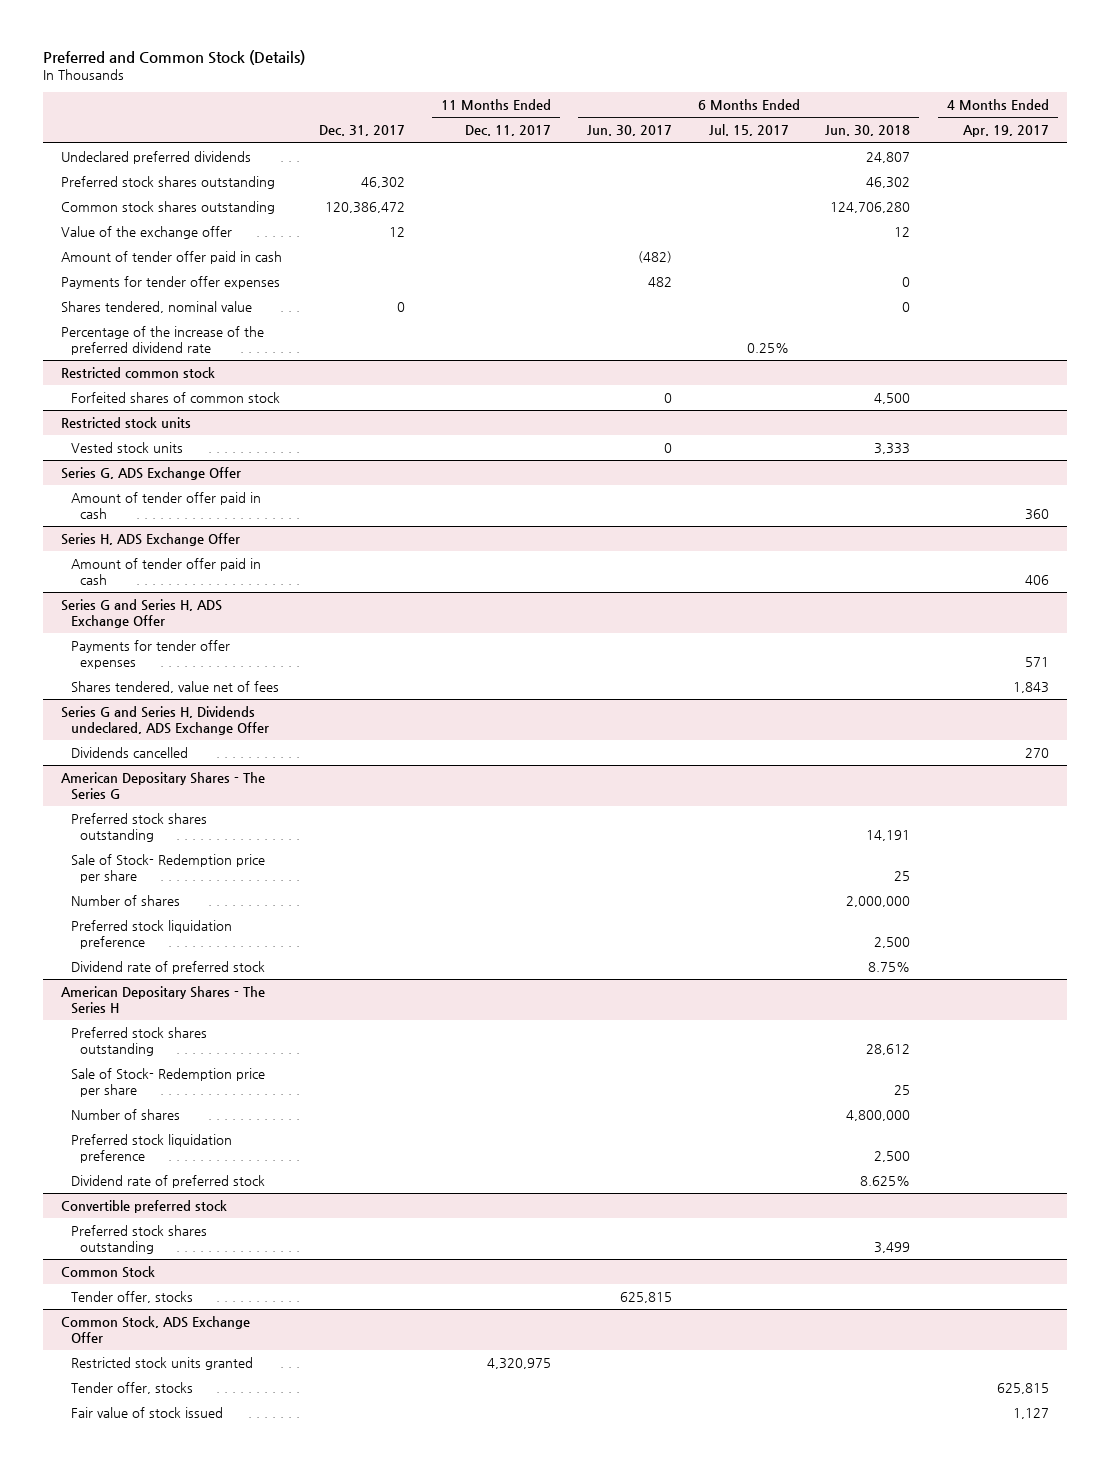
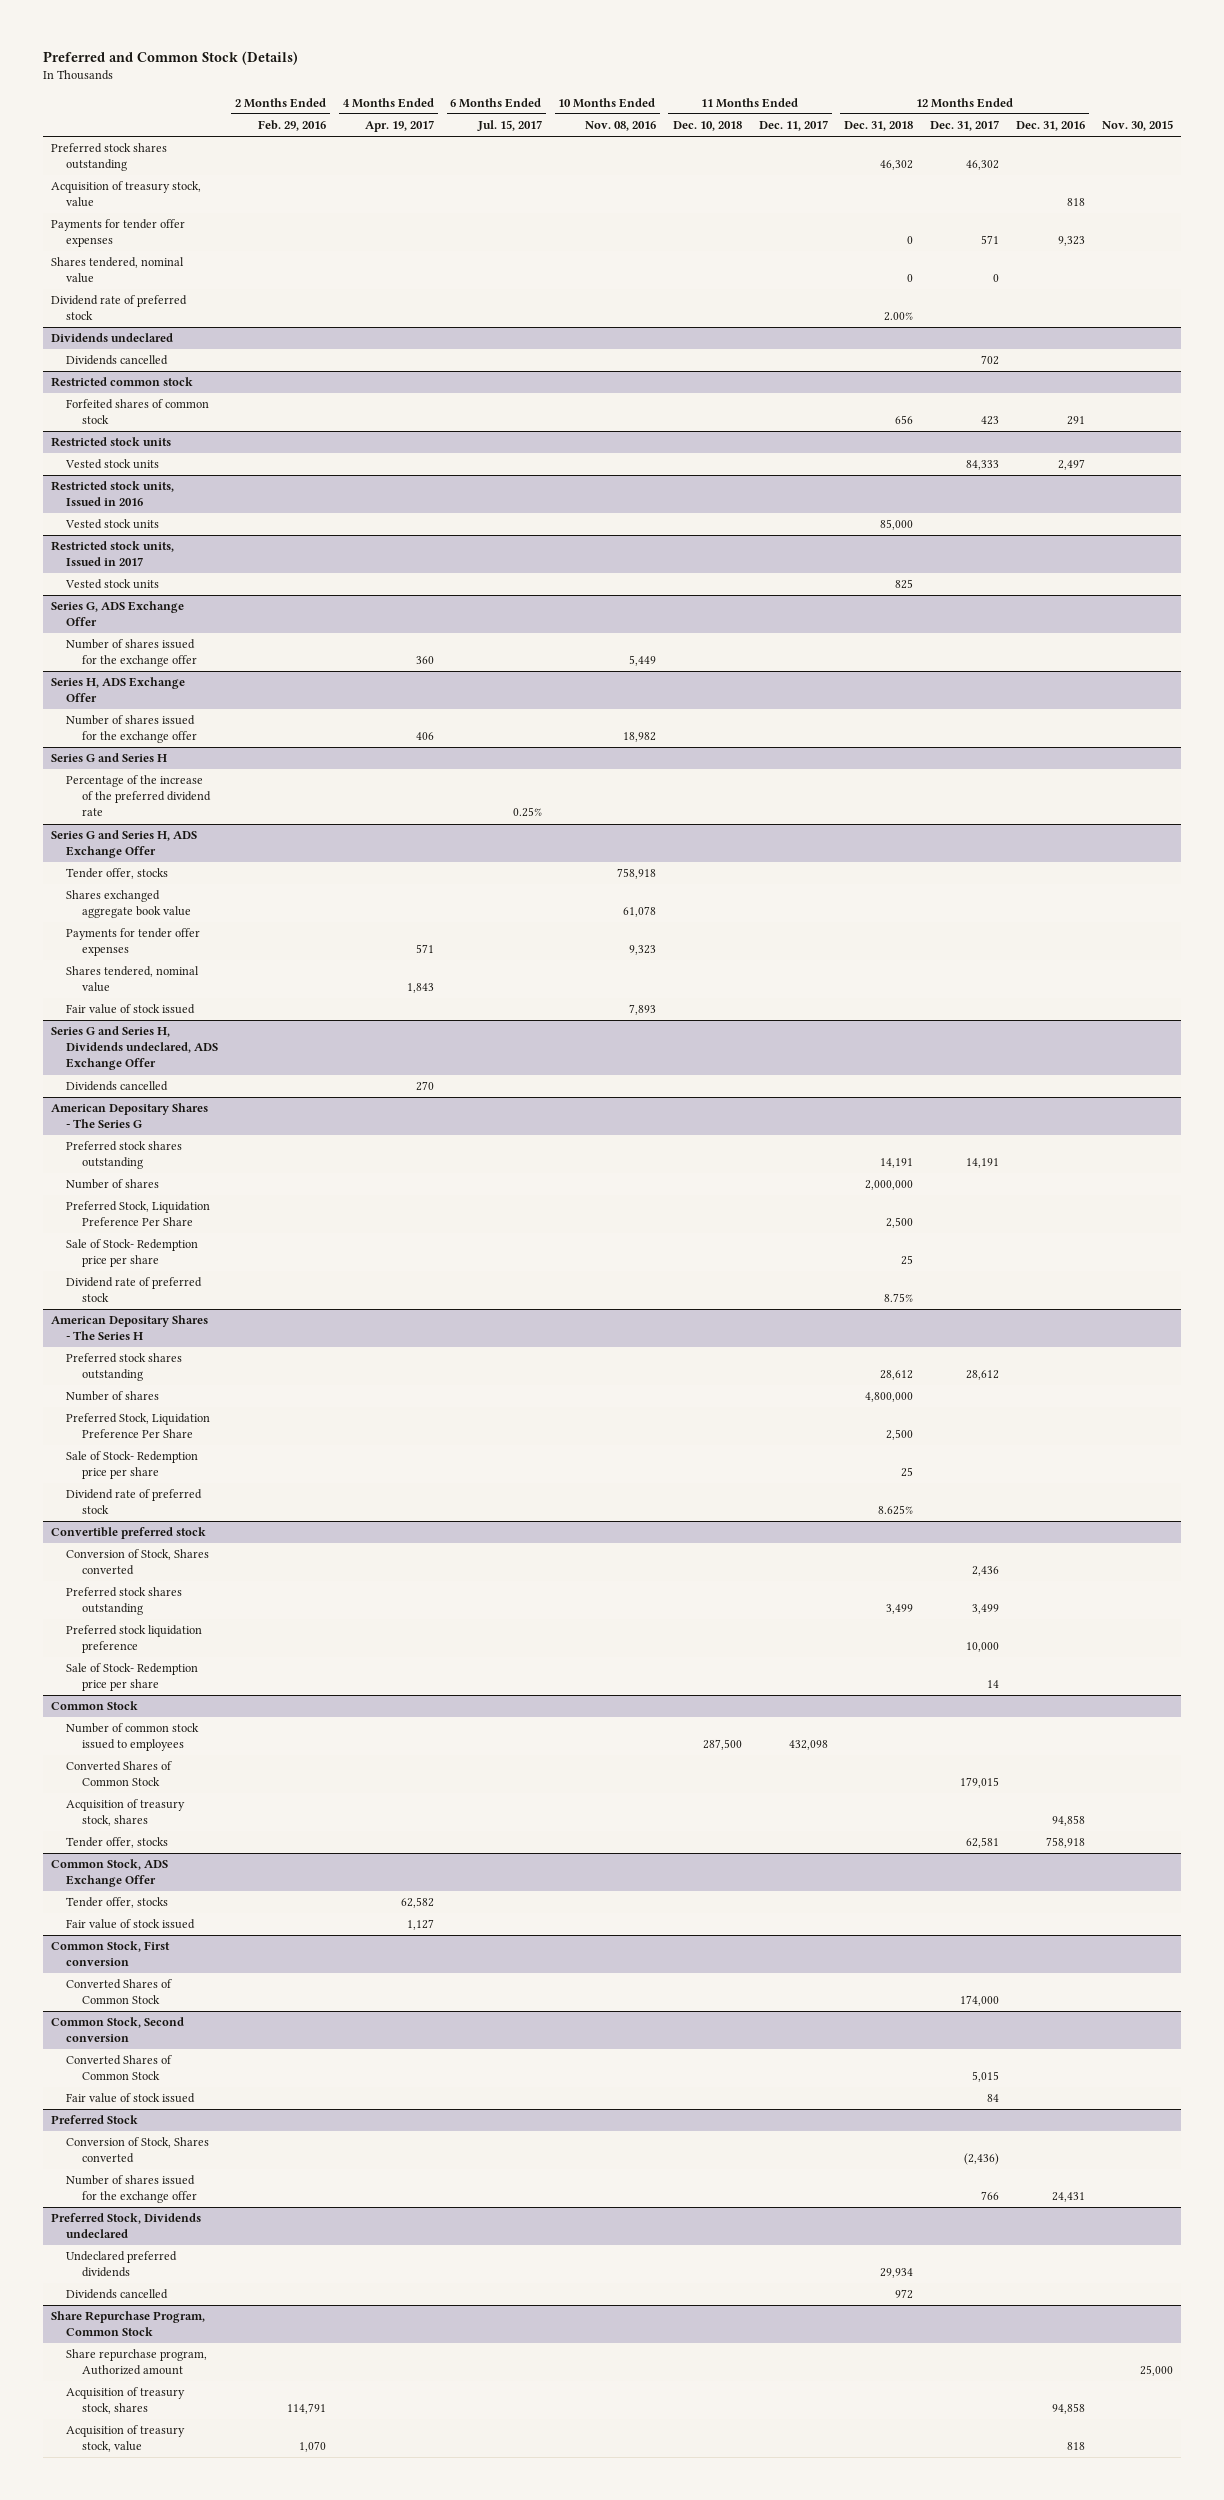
- | Dec. 31, 2017 | 11 Months Ended Dec. 11, 2017 | 6 Months Ended Jun. 30, 2017 | 6 Months Ended Jul. 15, 2017 | 6 Months Ended Jun. 30, 2018 | 4 Months Ended Apr. 19, 2017
+ | 2 Months Ended Feb. 29, 2016 | 4 Months Ended Apr. 19, 2017 | 6 Months Ended Jul. 15, 2017 | 10 Months Ended Nov. 08, 2016 | 11 Months Ended Dec. 10, 2018 | 11 Months Ended Dec. 11, 2017 | 12 Months Ended Dec. 31, 2018 | 12 Months Ended Dec. 31, 2017 | 12 Months Ended Dec. 31, 2016 | Nov. 30, 2015
- Undeclared preferred dividends | | | | | 24,807 |
- Common stock shares outstanding | 120,386,472 | | | | 124,706,280 |
- Value of the exchange offer | 12 | | | | 12 |
- Amount of tender offer paid in cash | | | (482) | | |
+ Acquisition of treasury stock, value | | | | | | | | | 818 |
- Percentage of the increase of the preferred dividend rate | | | | 0.25% | |
+ Dividend rate of preferred stock | | | | | | | 2.00% | | |
+ Dividends undeclared
+ Dividends cancelled | | | | | | | | 702 | |
+ Restricted stock units, Issued in 2016
+ Vested stock units | | | | | | | 85,000 | | |
+ Restricted stock units, Issued in 2017
+ Vested stock units | | | | | | | 825 | | |
@ Series G, ADS Exchange Offer
- Amount of tender offer paid in cash | | | | | | 360
+ Number of shares issued for the exchange offer | | 360 | | 5,449 | | | | | |
@ Series H, ADS Exchange Offer
- Amount of tender offer paid in cash | | | | | | 406
+ Number of shares issued for the exchange offer | | 406 | | 18,982 | | | | | |
+ Series G and Series H
+ Percentage of the increase of the preferred dividend rate | | | 0.25% | | | | | | |
@ Series G and Series H, ADS Exchange Offer
+ Tender offer, stocks | | | | 758,918 | | | | | |
+ Shares exchanged aggregate book value | | | | 61,078 | | | | | |
- Shares tendered, value net of fees | | | | | | 1,843
+ Shares tendered, nominal value | | 1,843 | | | | | | | |
+ Fair value of stock issued | | | | 7,893 | | | | | |
@ American Depositary Shares - The Series G
- Preferred stock liquidation preference | | | | | 2,500 |
+ Preferred Stock, Liquidation Preference Per Share | | | | | | | 2,500 | | |
moved down: Sale of Stock- Redemption price per share | | | | | | | 25 | | |
@ American Depositary Shares - The Series H
- Preferred stock liquidation preference | | | | | 2,500 |
+ Preferred Stock, Liquidation Preference Per Share | | | | | | | 2,500 | | |
moved down: Sale of Stock- Redemption price per share | | | | | | | 25 | | |
@ Convertible preferred stock
+ Conversion of Stock, Shares converted | | | | | | | | 2,436 | |
+ Preferred stock liquidation preference | | | | | | | | 10,000 | |
+ Sale of Stock- Redemption price per share | | | | | | | | 14 | |
@ Common Stock
+ Number of common stock issued to employees | | | | | 287,500 | 432,098 | | | |
+ Converted Shares of Common Stock | | | | | | | | 179,015 | |
+ Acquisition of treasury stock, shares | | | | | | | | | 94,858 |
@ Common Stock, ADS Exchange Offer
- Restricted stock units granted | | 4,320,975 | | | |
- Tender offer, stocks | | | | | | 625,815
+ Tender offer, stocks | | 62,582 | | | | | | | |
+ Common Stock, First conversion
+ Converted Shares of Common Stock | | | | | | | | 174,000 | |
+ Common Stock, Second conversion
+ Converted Shares of Common Stock | | | | | | | | 5,015 | |
+ Fair value of stock issued | | | | | | | | 84 | |
+ Preferred Stock
+ Conversion of Stock, Shares converted | | | | | | | | (2,436) | |
+ Number of shares issued for the exchange offer | | | | | | | | 766 | 24,431 |
+ Preferred Stock, Dividends undeclared
+ Undeclared preferred dividends | | | | | | | 29,934 | | |
+ Dividends cancelled | | | | | | | 972 | | |
+ Share Repurchase Program, Common Stock
+ Share repurchase program, Authorized amount | | | | | | | | | | 25,000
+ Acquisition of treasury stock, shares | 114,791 | | | | | | | | 94,858 |
+ Acquisition of treasury stock, value | 1,070 | | | | | | | | 818 |

